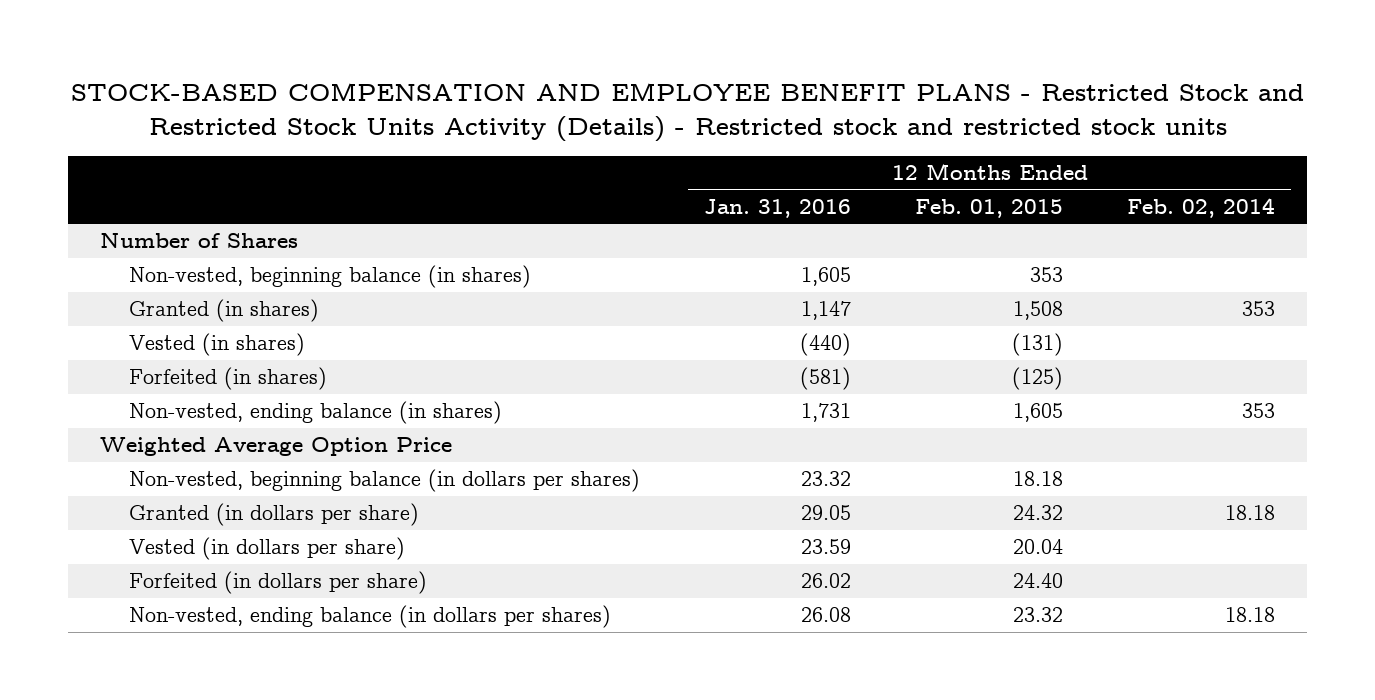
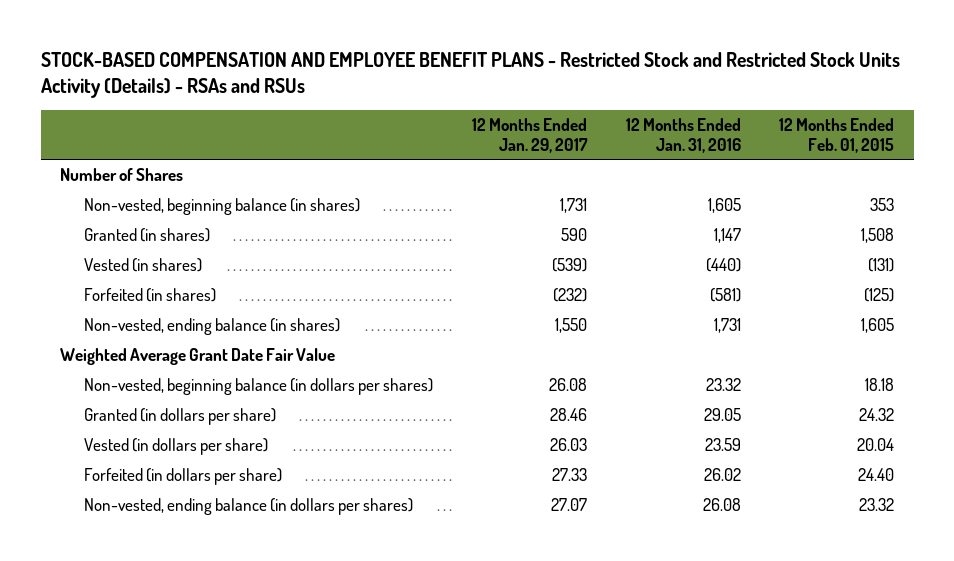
- STOCK-BASED COMPENSATION AND EMPLOYEE BENEFIT PLANS - Restricted Stock and Restricted Stock Units Activity (Details) - Restricted stock and restricted stock units
+ STOCK-BASED COMPENSATION AND EMPLOYEE BENEFIT PLANS - Restricted Stock and Restricted Stock Units Activity (Details) - RSAs and RSUs
- | 12 Months Ended Jan. 31, 2016 | 12 Months Ended Feb. 01, 2015 | 12 Months Ended Feb. 02, 2014
+ | 12 Months Ended Jan. 29, 2017 | 12 Months Ended Jan. 31, 2016 | 12 Months Ended Feb. 01, 2015
- Weighted Average Option Price
+ Weighted Average Grant Date Fair Value

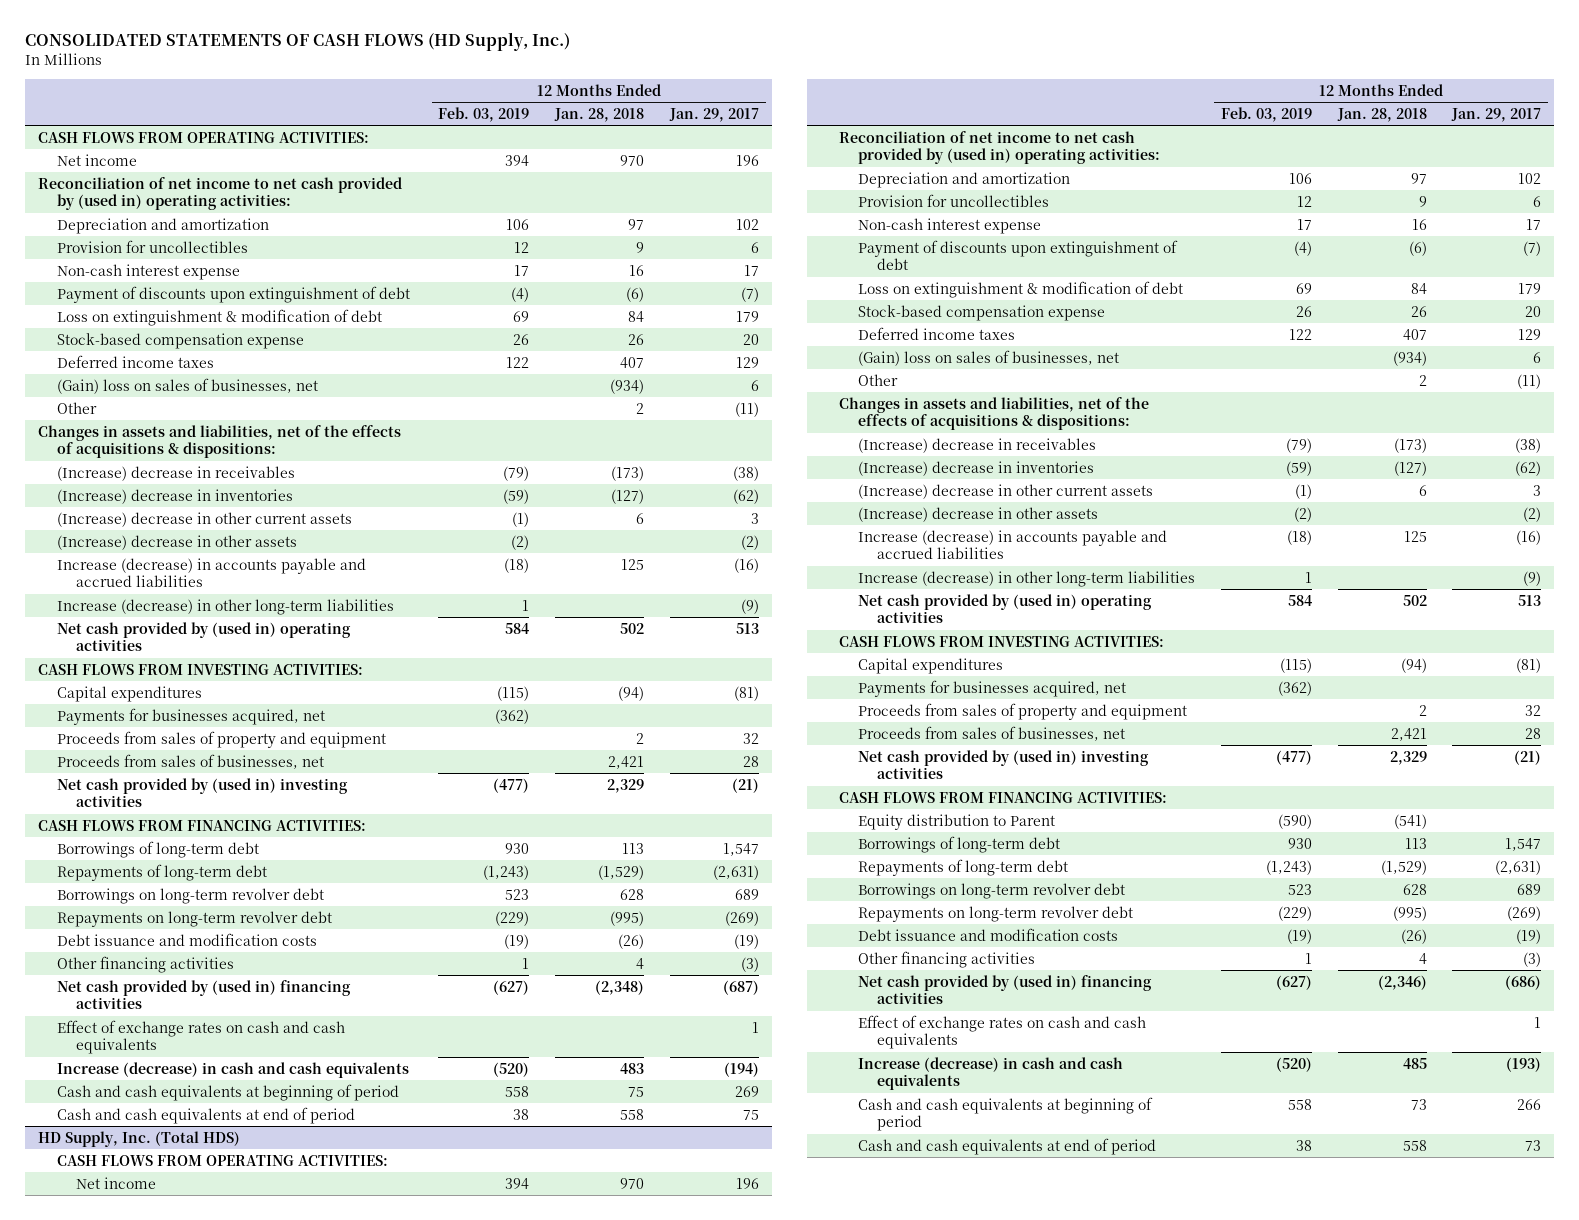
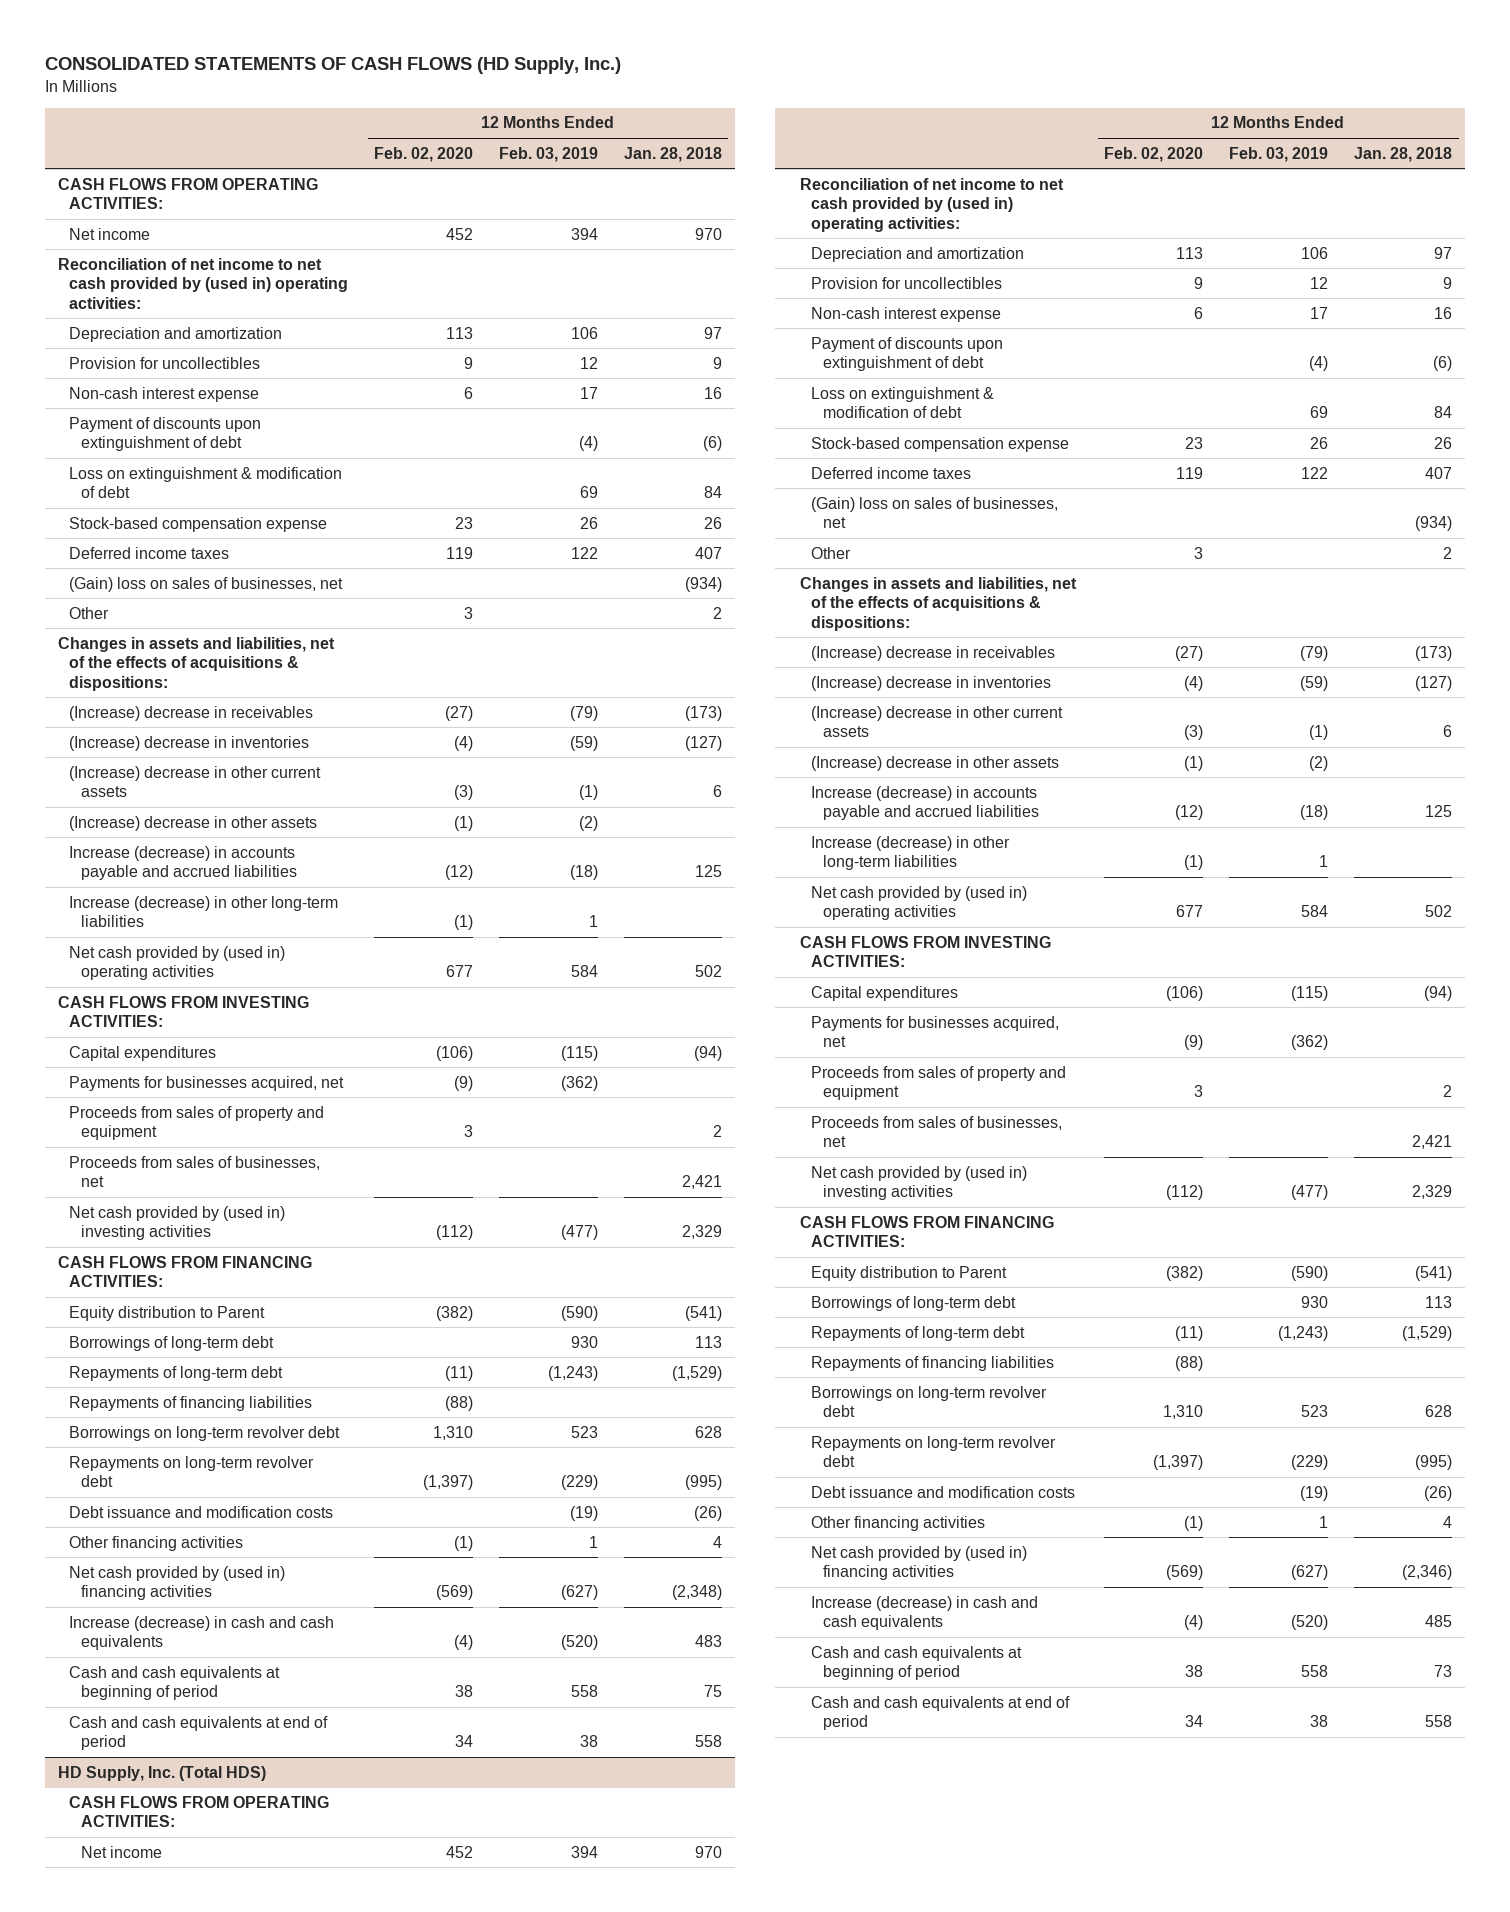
- | 12 Months Ended Feb. 03, 2019 | 12 Months Ended Jan. 28, 2018 | 12 Months Ended Jan. 29, 2017
+ | 12 Months Ended Feb. 02, 2020 | 12 Months Ended Feb. 03, 2019 | 12 Months Ended Jan. 28, 2018
+ Equity distribution to Parent | (382) | (590) | (541)
+ Repayments of financing liabilities | (88) | |
- Effect of exchange rates on cash and cash equivalents | | | 1
@ HD Supply, Inc. (Total HDS)
+ Repayments of financing liabilities | (88) | |
- Effect of exchange rates on cash and cash equivalents | | | 1

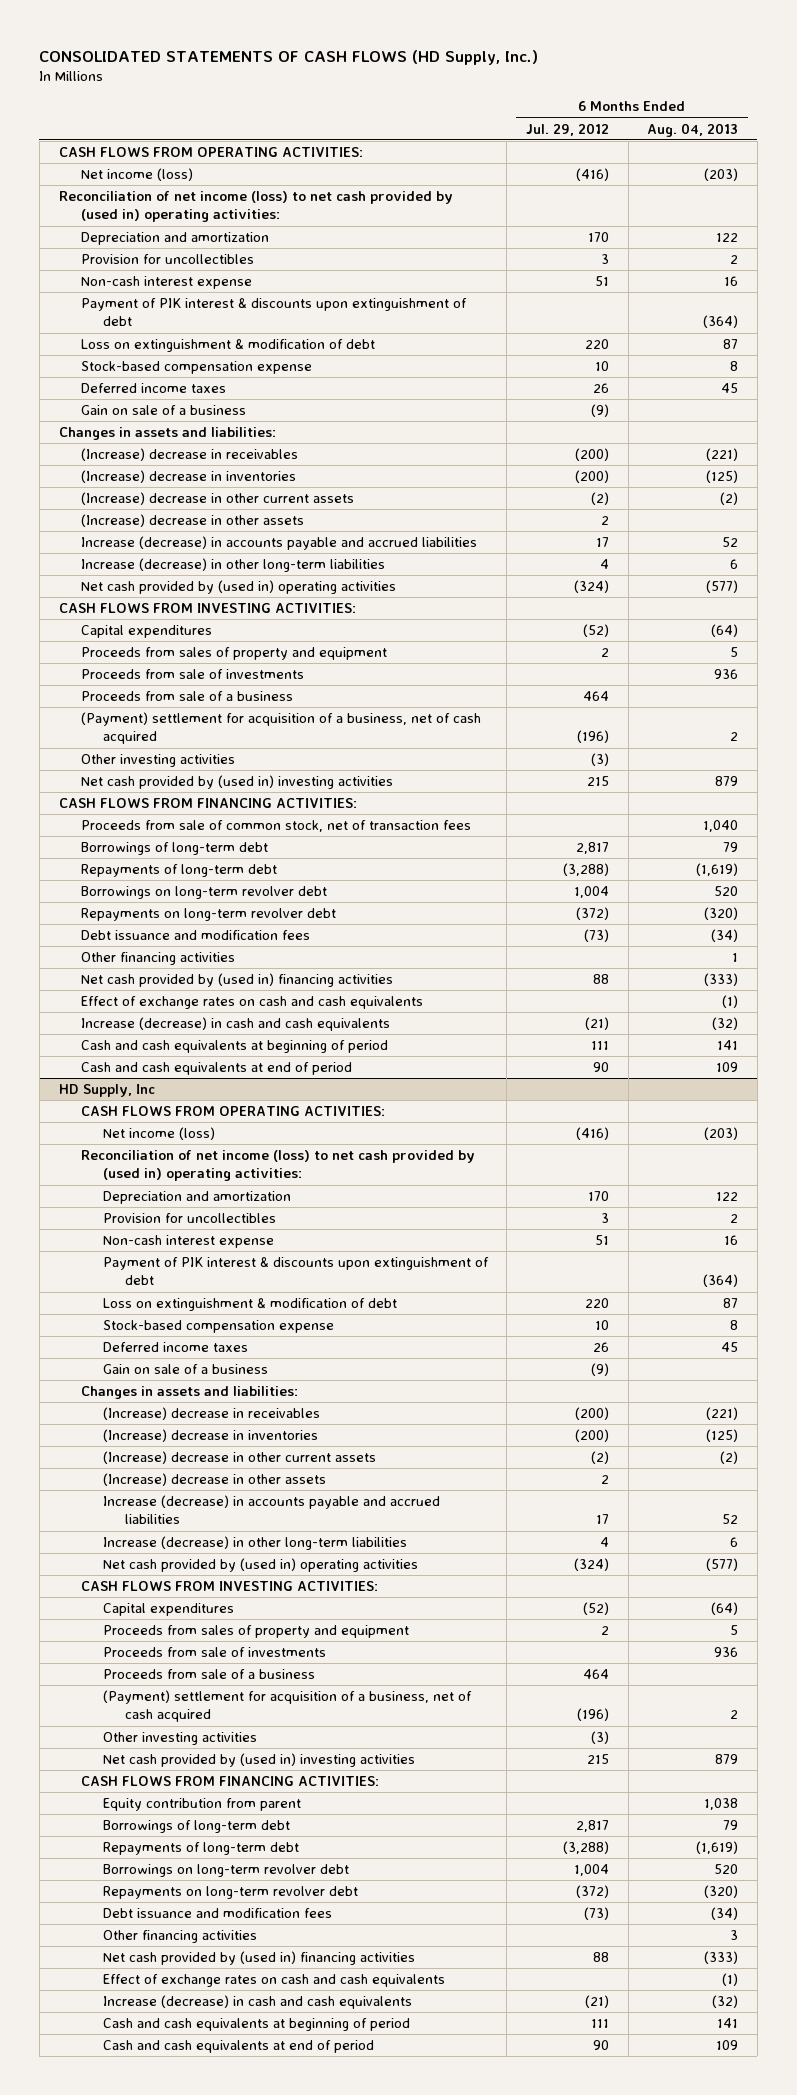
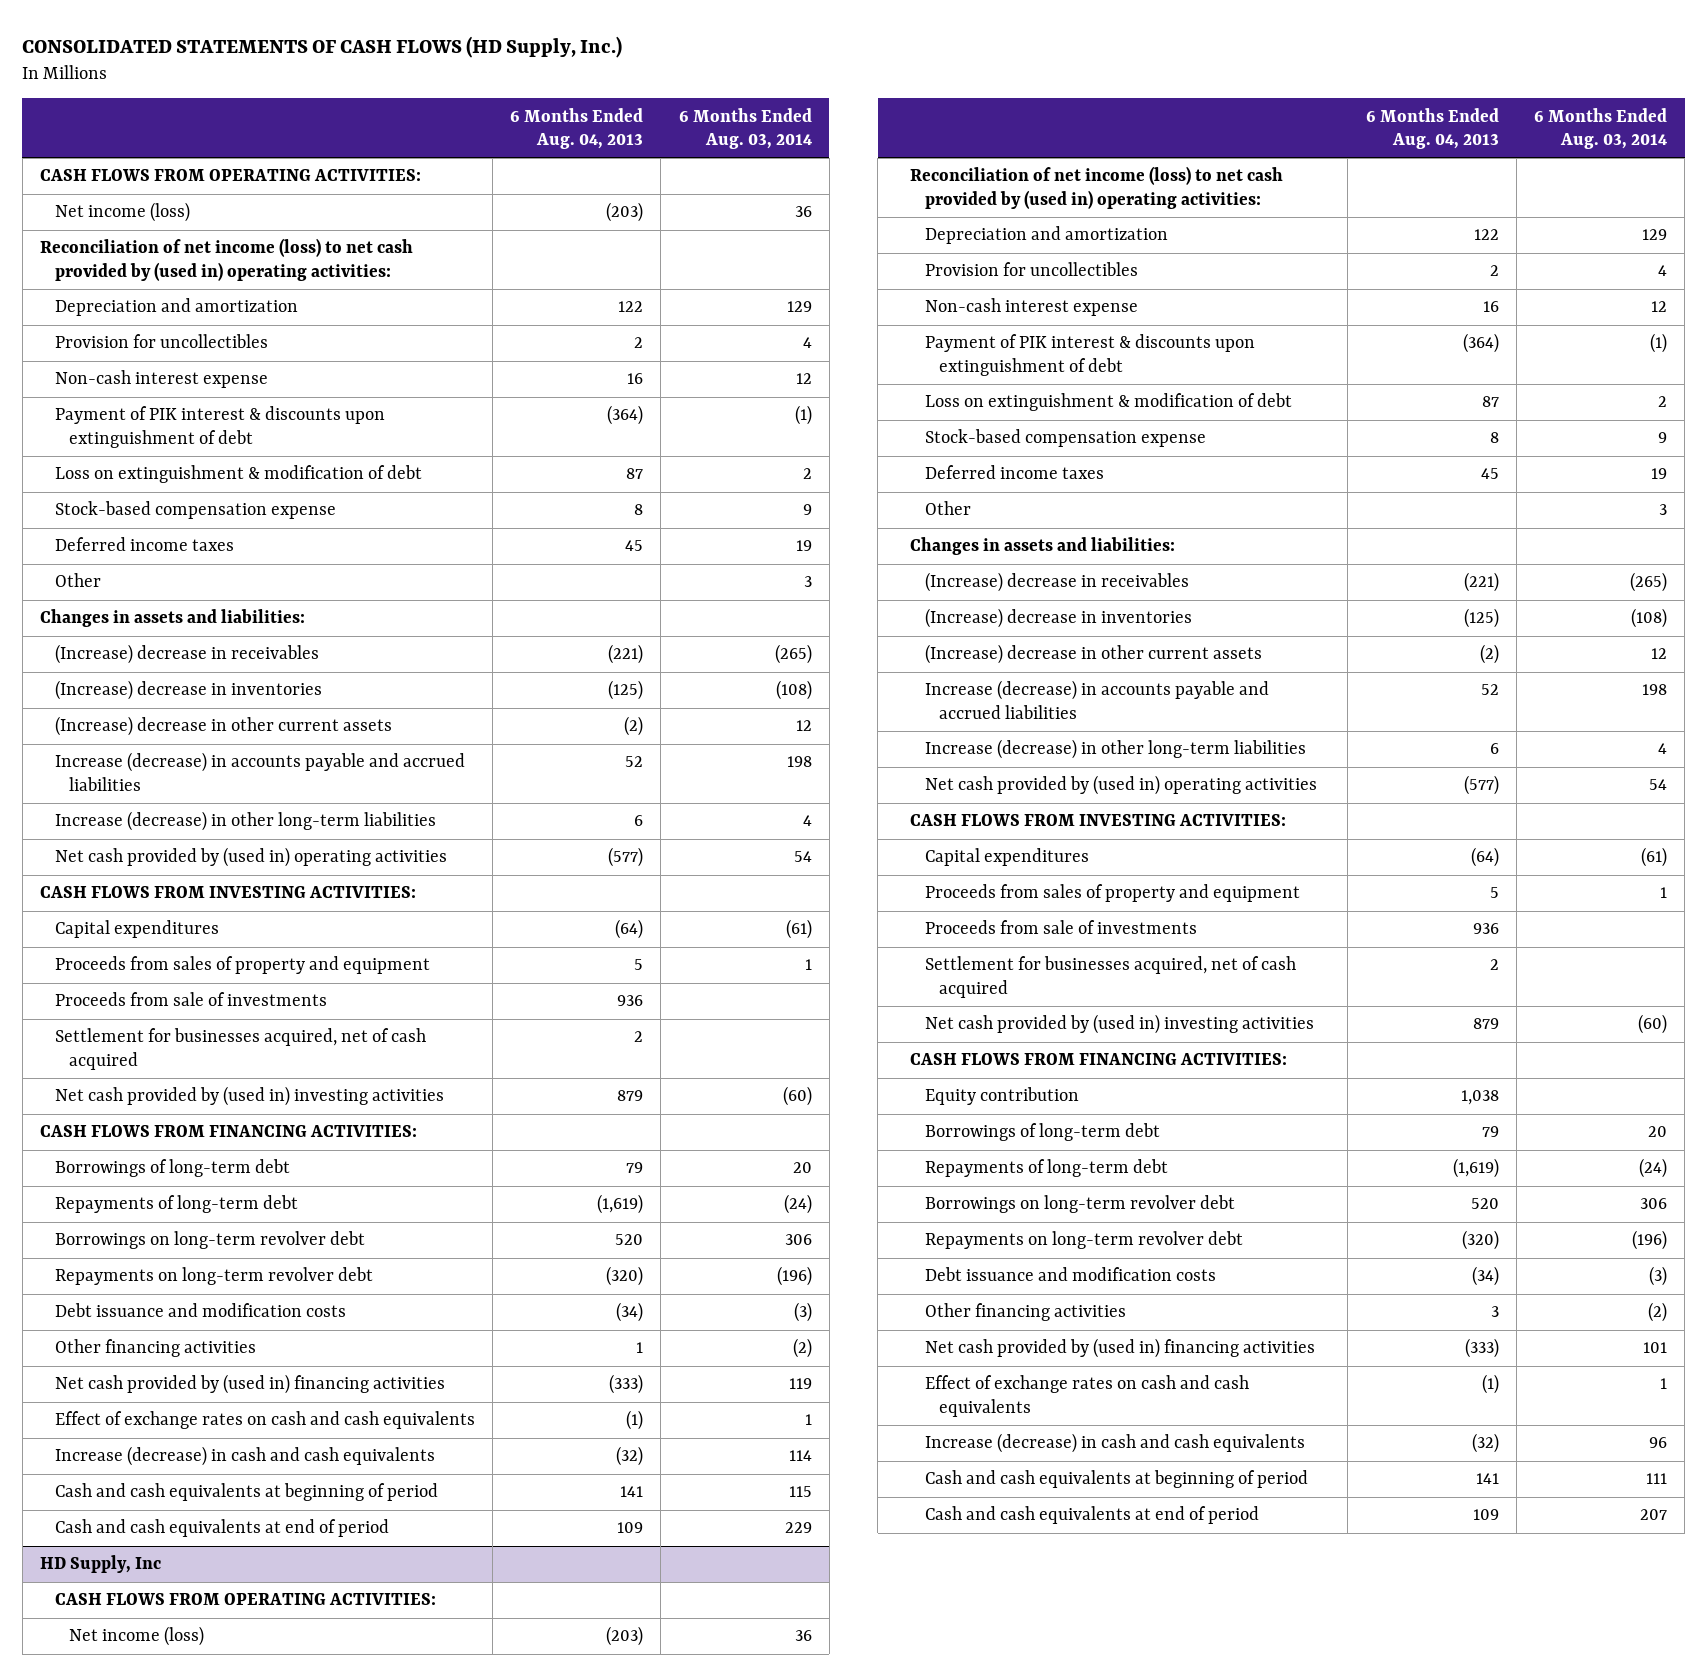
- | 6 Months Ended Jul. 29, 2012 | 6 Months Ended Aug. 04, 2013
+ | 6 Months Ended Aug. 04, 2013 | 6 Months Ended Aug. 03, 2014
- Gain on sale of a business | (9) |
+ Other | | 3
- (Increase) decrease in other assets | 2 |
- Proceeds from sale of a business | 464 |
- (Payment) settlement for acquisition of a business, net of cash acquired | (196) | 2
- Other investing activities | (3) |
+ Settlement for businesses acquired, net of cash acquired | 2 |
- Proceeds from sale of common stock, net of transaction fees | | 1,040
- Debt issuance and modification fees | (73) | (34)
+ Debt issuance and modification costs | (34) | (3)
@ HD Supply, Inc
- Gain on sale of a business | (9) |
+ Other | | 3
- (Increase) decrease in other assets | 2 |
- Proceeds from sale of a business | 464 |
- (Payment) settlement for acquisition of a business, net of cash acquired | (196) | 2
- Other investing activities | (3) |
+ Settlement for businesses acquired, net of cash acquired | 2 |
- Equity contribution from parent | | 1,038
+ Equity contribution | 1,038 |
- Debt issuance and modification fees | (73) | (34)
+ Debt issuance and modification costs | (34) | (3)

